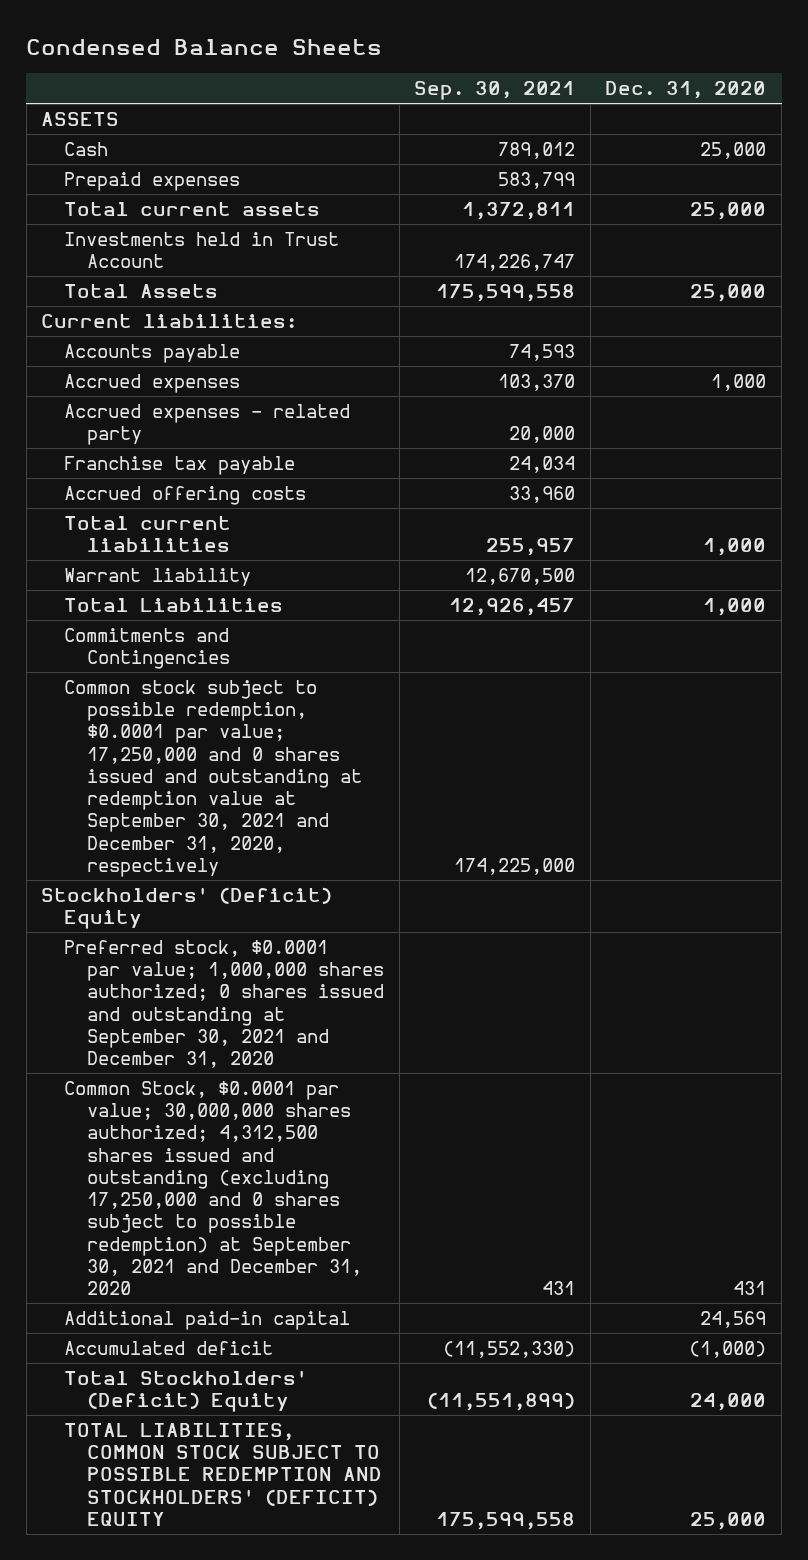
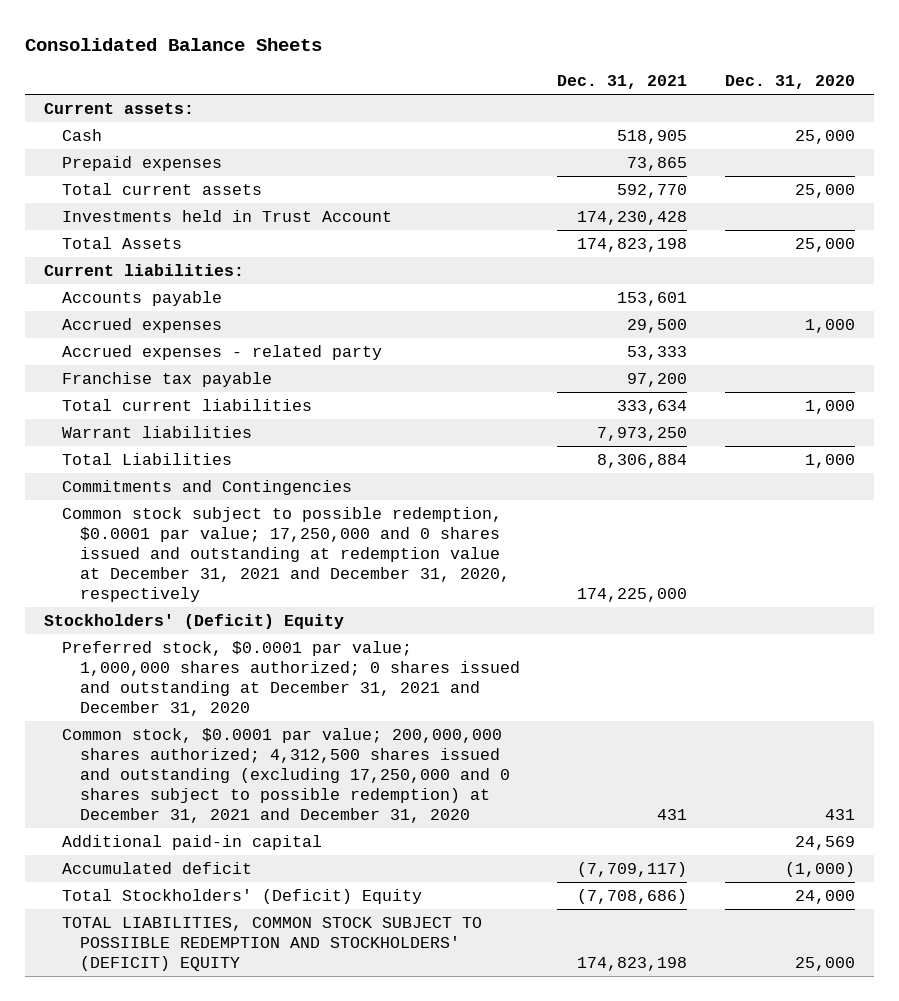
- Condensed Balance Sheets
+ Consolidated Balance Sheets
- | Sep. 30, 2021 | Dec. 31, 2020
+ | Dec. 31, 2021 | Dec. 31, 2020
- ASSETS
+ Current assets:
- Accrued offering costs | 33,960 |
- Warrant liability | 12,670,500 |
+ Warrant liabilities | 7,973,250 |
- Common stock subject to possible redemption, $0.0001 par value; 17,250,000 and 0 shares issued and outstanding at redemption value at September 30, 2021 and December 31, 2020, respectively | 174,225,000 |
+ Common stock subject to possible redemption, $0.0001 par value; 17,250,000 and 0 shares issued and outstanding at redemption value at December 31, 2021 and December 31, 2020, respectively | 174,225,000 |
- Preferred stock, $0.0001 par value; 1,000,000 shares authorized; 0 shares issued and outstanding at September 30, 2021 and December 31, 2020
- Common Stock, $0.0001 par value; 30,000,000 shares authorized; 4,312,500 shares issued and outstanding (excluding 17,250,000 and 0 shares subject to possible redemption) at September 30, 2021 and December 31, 2020 | 431 | 431
+ Preferred stock, $0.0001 par value; 1,000,000 shares authorized; 0 shares issued and outstanding at December 31, 2021 and December 31, 2020
+ Common stock, $0.0001 par value; 200,000,000 shares authorized; 4,312,500 shares issued and outstanding (excluding 17,250,000 and 0 shares subject to possible redemption) at December 31, 2021 and December 31, 2020 | 431 | 431
- TOTAL LIABILITIES, COMMON STOCK SUBJECT TO POSSIBLE REDEMPTION AND STOCKHOLDERS' (DEFICIT) EQUITY | 175,599,558 | 25,000
+ TOTAL LIABILITIES, COMMON STOCK SUBJECT TO POSSIIBLE REDEMPTION AND STOCKHOLDERS' (DEFICIT) EQUITY | 174,823,198 | 25,000

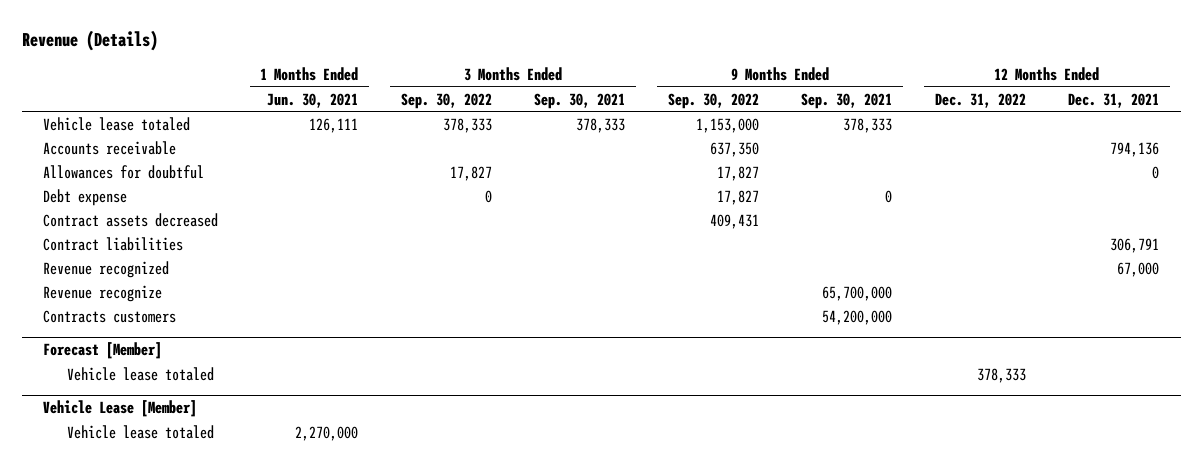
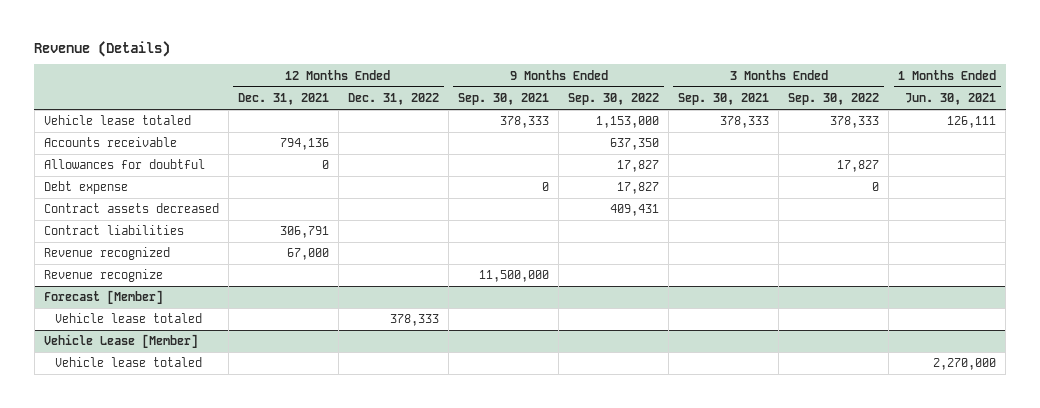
- | 1 Months Ended Jun. 30, 2021 | 3 Months Ended Sep. 30, 2022 | 3 Months Ended Sep. 30, 2021 | 9 Months Ended Sep. 30, 2022 | 9 Months Ended Sep. 30, 2021 | 12 Months Ended Dec. 31, 2022 | 12 Months Ended Dec. 31, 2021
+ | 12 Months Ended Dec. 31, 2021 | 12 Months Ended Dec. 31, 2022 | 9 Months Ended Sep. 30, 2021 | 9 Months Ended Sep. 30, 2022 | 3 Months Ended Sep. 30, 2021 | 3 Months Ended Sep. 30, 2022 | 1 Months Ended Jun. 30, 2021
- Revenue recognize | | | | | 65,700,000 | |
- Contracts customers | | | | | 54,200,000 | |
+ Revenue recognize | | | 11,500,000 | | | |

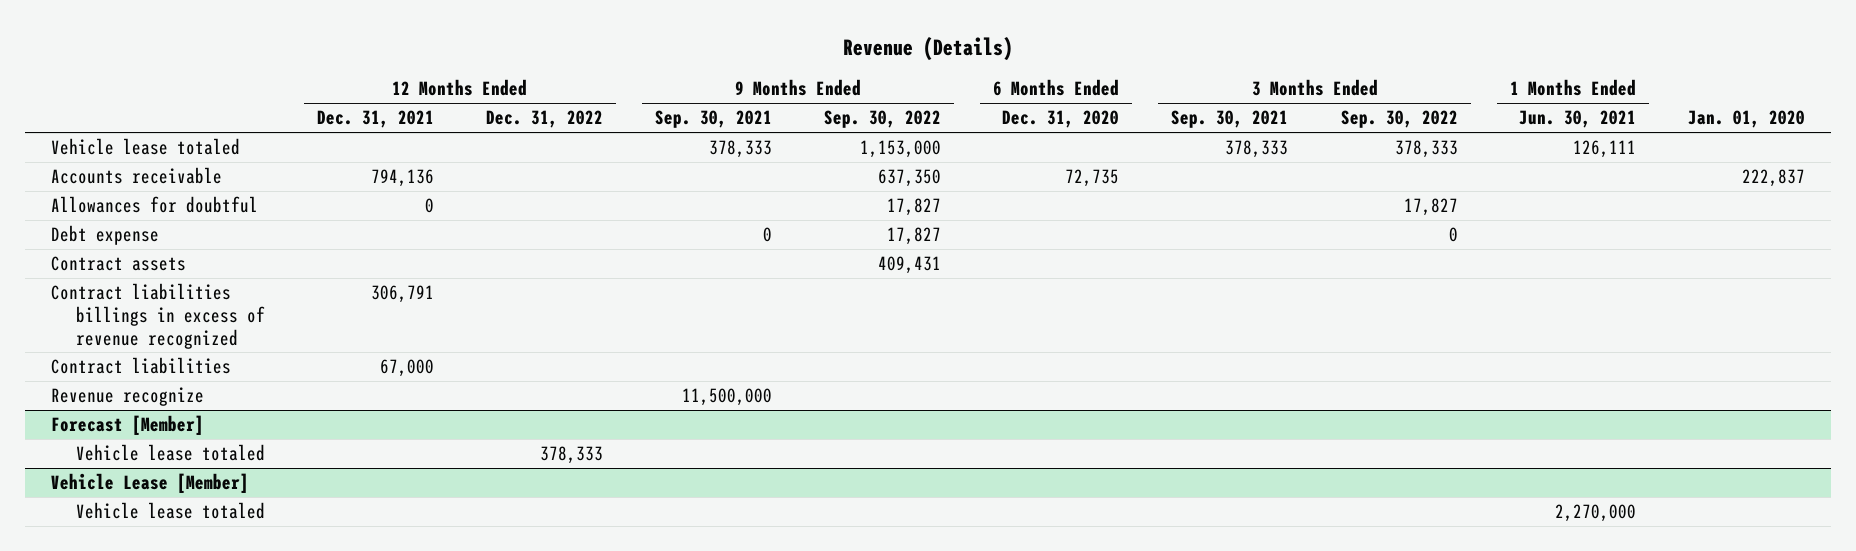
- | 12 Months Ended Dec. 31, 2021 | 12 Months Ended Dec. 31, 2022 | 9 Months Ended Sep. 30, 2021 | 9 Months Ended Sep. 30, 2022 | 3 Months Ended Sep. 30, 2021 | 3 Months Ended Sep. 30, 2022 | 1 Months Ended Jun. 30, 2021
+ | 12 Months Ended Dec. 31, 2021 | 12 Months Ended Dec. 31, 2022 | 9 Months Ended Sep. 30, 2021 | 9 Months Ended Sep. 30, 2022 | 6 Months Ended Dec. 31, 2020 | 3 Months Ended Sep. 30, 2021 | 3 Months Ended Sep. 30, 2022 | 1 Months Ended Jun. 30, 2021 | Jan. 01, 2020
- Contract assets decreased | | | | 409,431 | | |
- Contract liabilities | 306,791 | | | | | |
- Revenue recognized | 67,000 | | | | | |
+ Contract assets | | | | 409,431 | | | | |
+ Contract liabilities billings in excess of revenue recognized | 306,791 | | | | | | | |
+ Contract liabilities | 67,000 | | | | | | | |

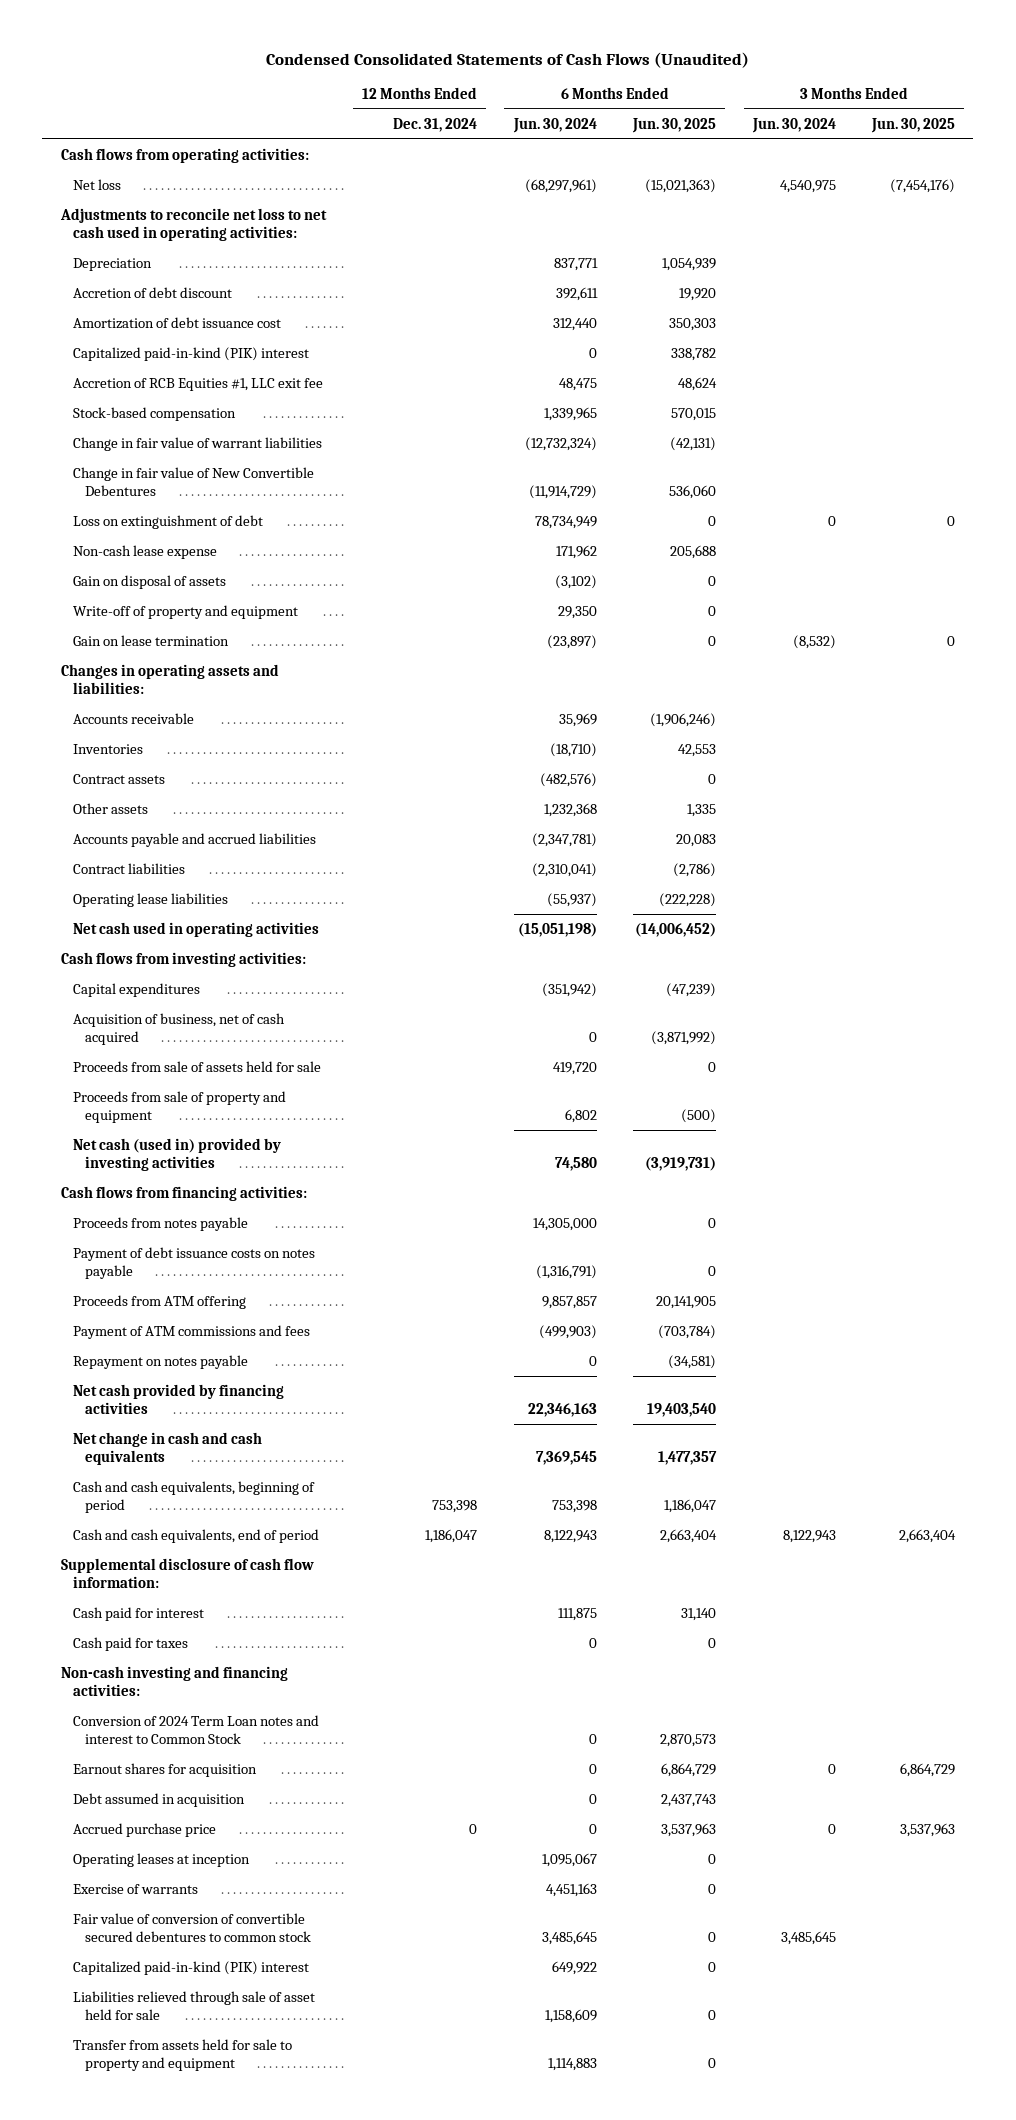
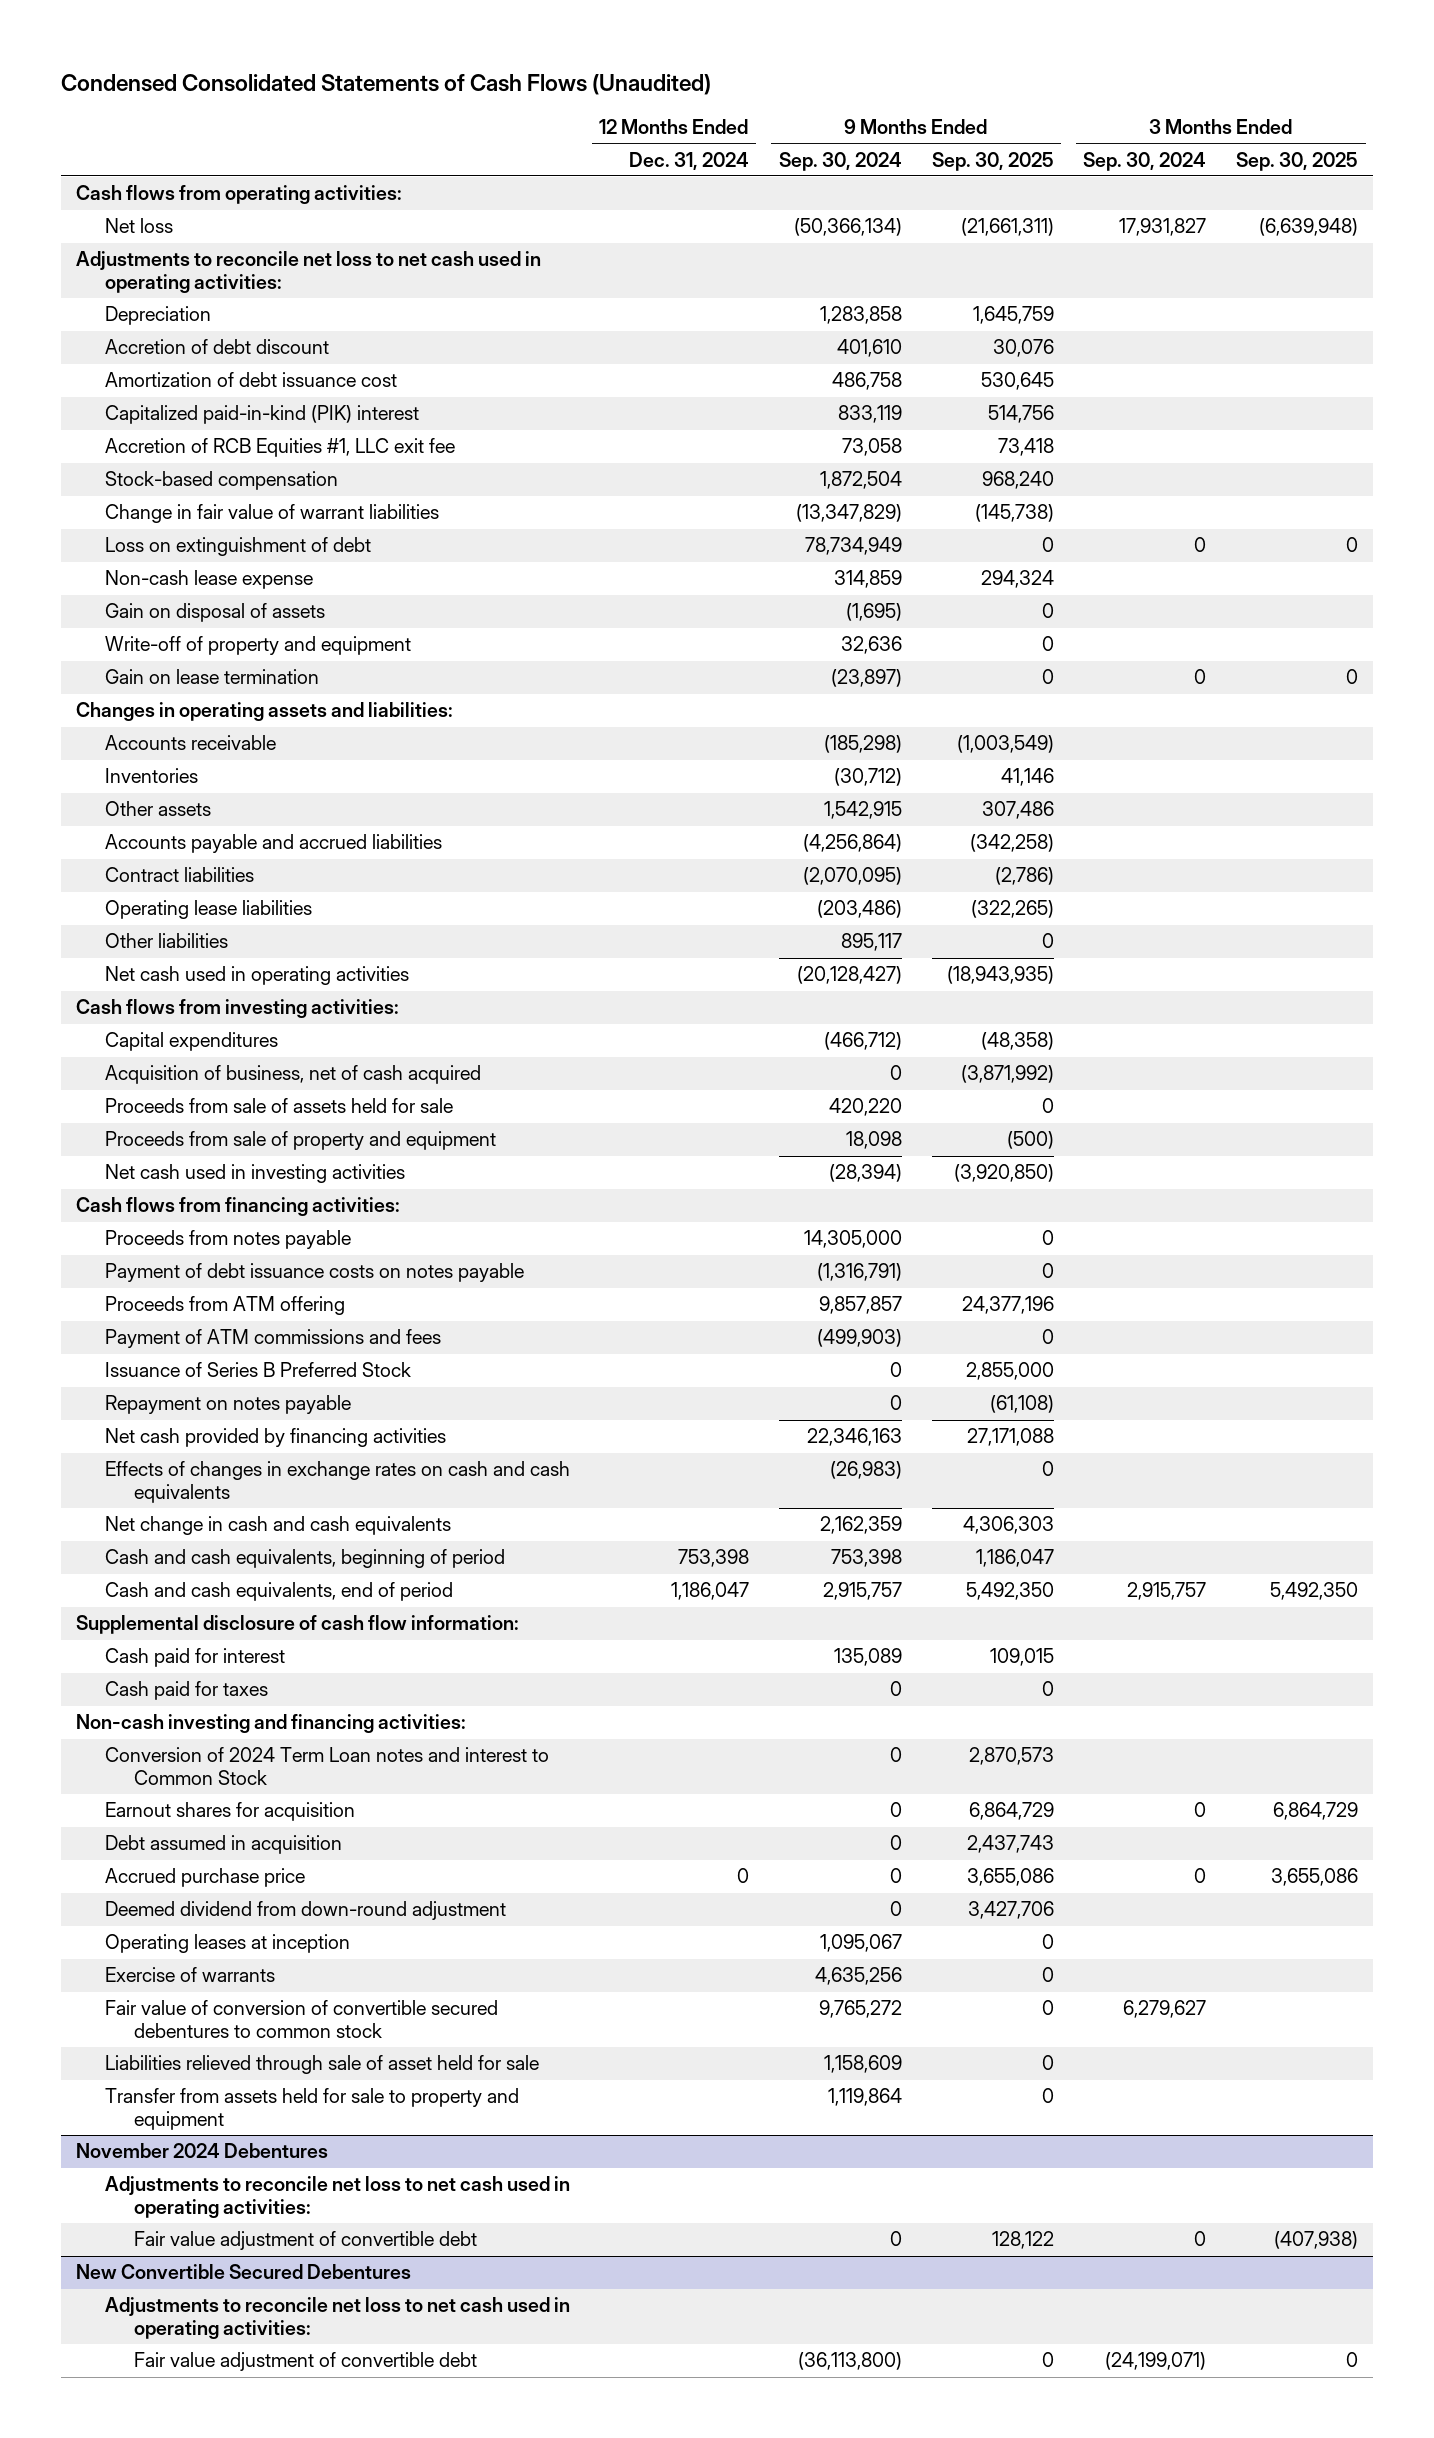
- | 12 Months Ended Dec. 31, 2024 | 6 Months Ended Jun. 30, 2024 | 6 Months Ended Jun. 30, 2025 | 3 Months Ended Jun. 30, 2024 | 3 Months Ended Jun. 30, 2025
+ | 12 Months Ended Dec. 31, 2024 | 9 Months Ended Sep. 30, 2024 | 9 Months Ended Sep. 30, 2025 | 3 Months Ended Sep. 30, 2024 | 3 Months Ended Sep. 30, 2025
- Change in fair value of New Convertible Debentures | | (11,914,729) | 536,060 | |
- Contract assets | | (482,576) | 0 | |
+ Other liabilities | | 895,117 | 0 | |
- Net cash (used in) provided by investing activities | | 74,580 | (3,919,731) | |
+ Net cash used in investing activities | | (28,394) | (3,920,850) | |
+ Issuance of Series B Preferred Stock | | 0 | 2,855,000 | |
+ Effects of changes in exchange rates on cash and cash equivalents | | (26,983) | 0 | |
+ Deemed dividend from down-round adjustment | | 0 | 3,427,706 | |
- Capitalized paid-in-kind (PIK) interest | | 649,922 | 0 | |
+ November 2024 Debentures
+ Adjustments to reconcile net loss to net cash used in operating activities:
+ Fair value adjustment of convertible debt | | 0 | 128,122 | 0 | (407,938)
+ New Convertible Secured Debentures
+ Adjustments to reconcile net loss to net cash used in operating activities:
+ Fair value adjustment of convertible debt | | (36,113,800) | 0 | (24,199,071) | 0

